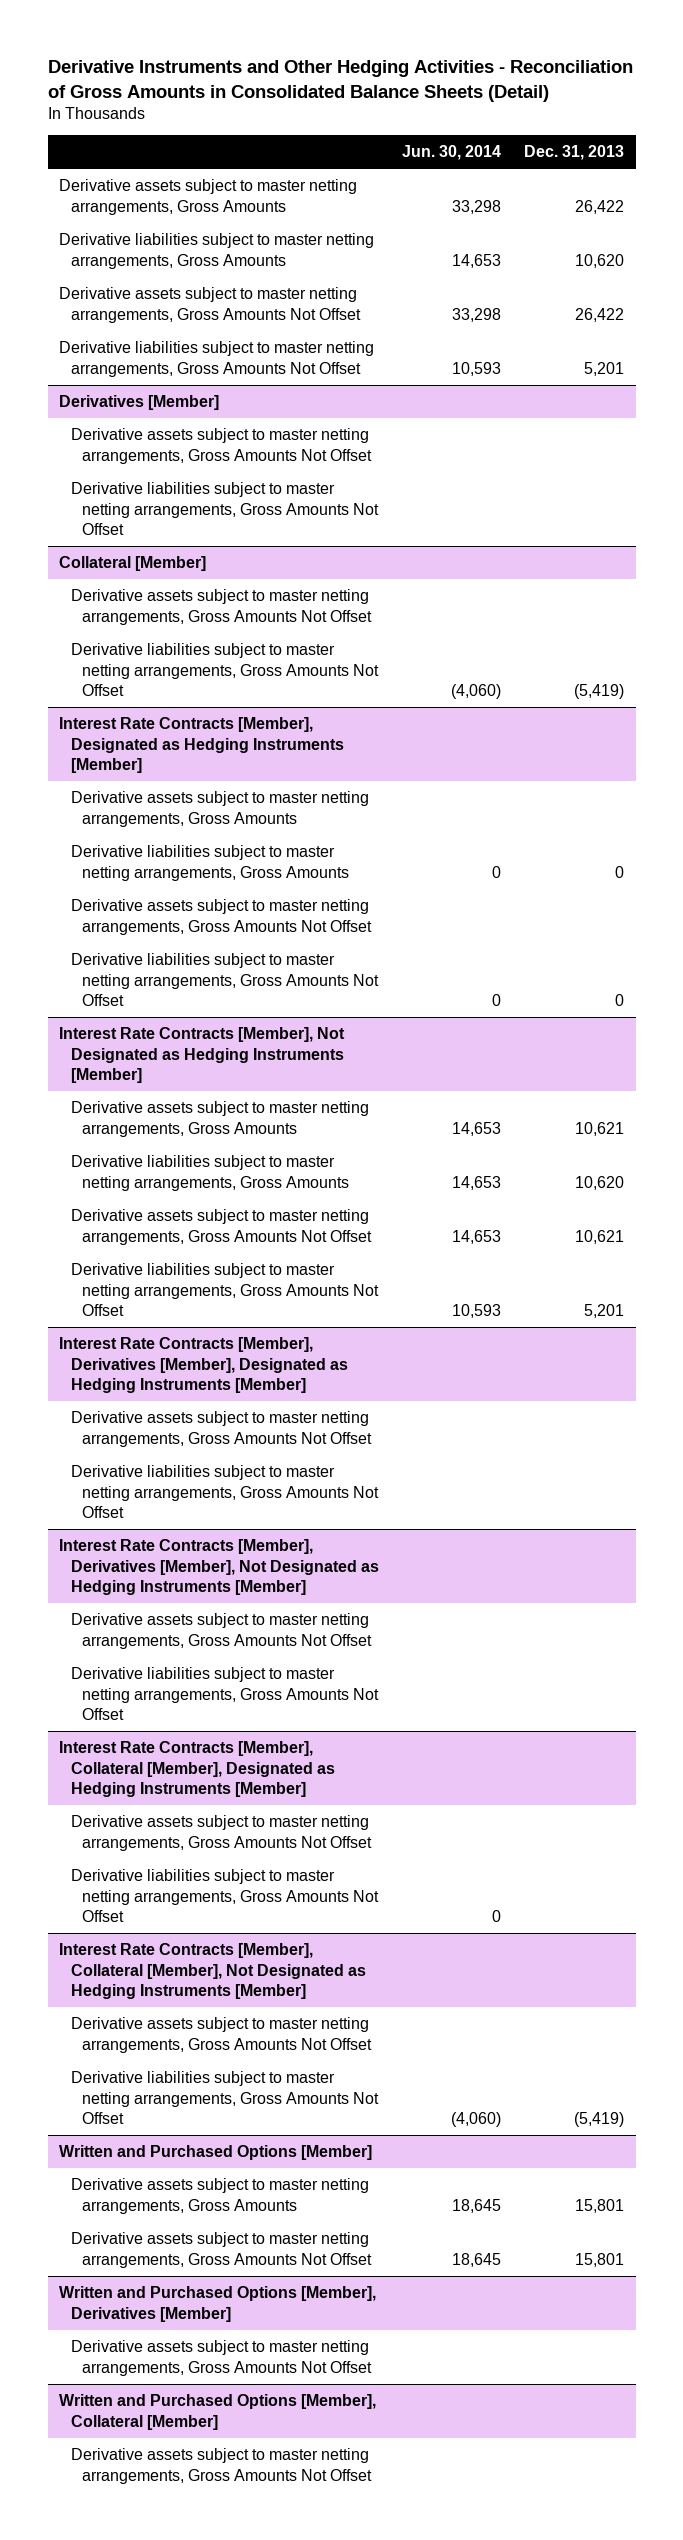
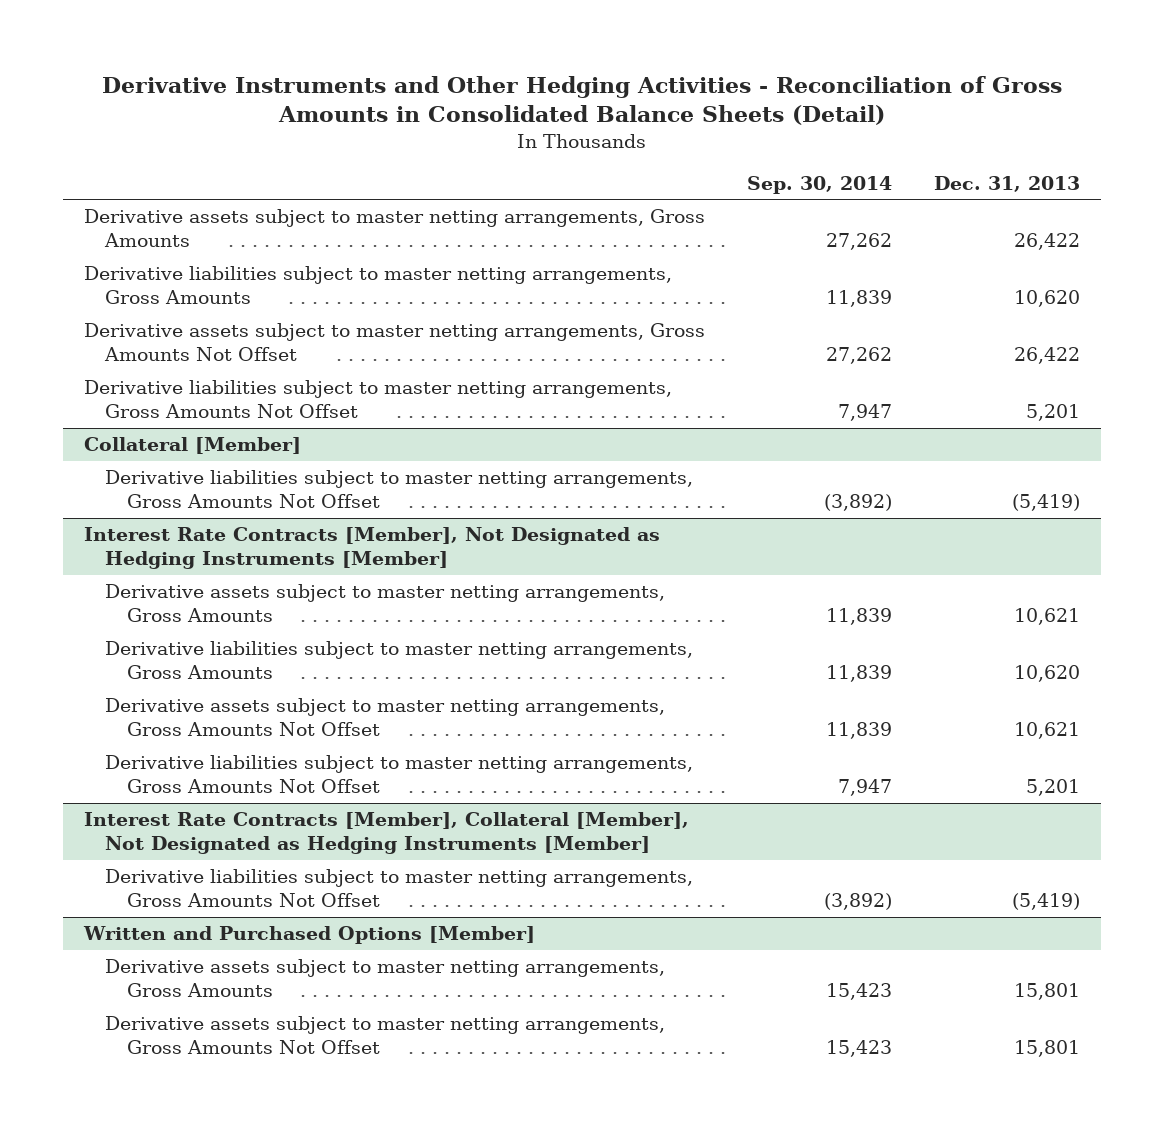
- | Jun. 30, 2014 | Dec. 31, 2013
+ | Sep. 30, 2014 | Dec. 31, 2013
- Derivatives [Member]
- Derivative assets subject to master netting arrangements, Gross Amounts Not Offset
- Derivative liabilities subject to master netting arrangements, Gross Amounts Not Offset
@ Collateral [Member]
- Derivative assets subject to master netting arrangements, Gross Amounts Not Offset
- Interest Rate Contracts [Member], Designated as Hedging Instruments [Member]
- Derivative assets subject to master netting arrangements, Gross Amounts
- Derivative liabilities subject to master netting arrangements, Gross Amounts | 0 | 0
- Derivative assets subject to master netting arrangements, Gross Amounts Not Offset
- Derivative liabilities subject to master netting arrangements, Gross Amounts Not Offset | 0 | 0
- Interest Rate Contracts [Member], Derivatives [Member], Designated as Hedging Instruments [Member]
- Derivative assets subject to master netting arrangements, Gross Amounts Not Offset
- Derivative liabilities subject to master netting arrangements, Gross Amounts Not Offset
- Interest Rate Contracts [Member], Derivatives [Member], Not Designated as Hedging Instruments [Member]
- Derivative assets subject to master netting arrangements, Gross Amounts Not Offset
- Derivative liabilities subject to master netting arrangements, Gross Amounts Not Offset
- Interest Rate Contracts [Member], Collateral [Member], Designated as Hedging Instruments [Member]
- Derivative assets subject to master netting arrangements, Gross Amounts Not Offset
- Derivative liabilities subject to master netting arrangements, Gross Amounts Not Offset | 0 |
@ Interest Rate Contracts [Member], Collateral [Member], Not Designated as Hedging Instruments [Member]
- Derivative assets subject to master netting arrangements, Gross Amounts Not Offset
- Written and Purchased Options [Member], Derivatives [Member]
- Derivative assets subject to master netting arrangements, Gross Amounts Not Offset
- Written and Purchased Options [Member], Collateral [Member]
- Derivative assets subject to master netting arrangements, Gross Amounts Not Offset

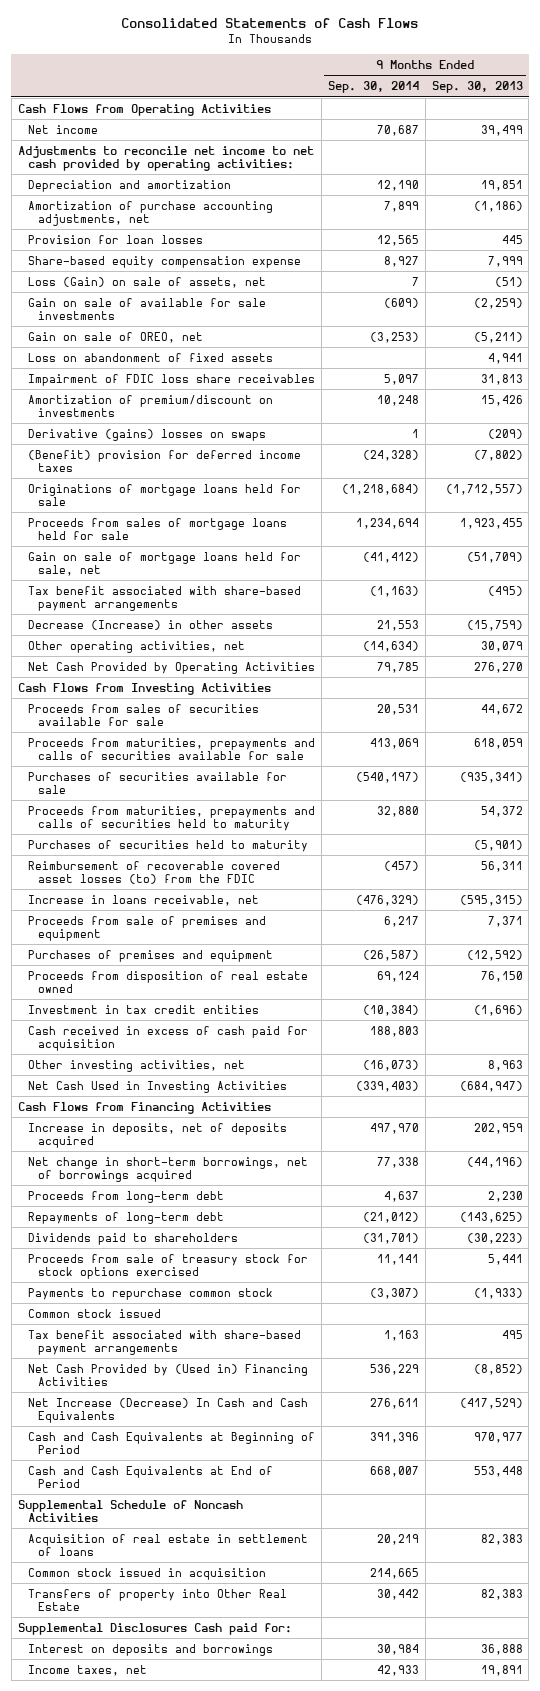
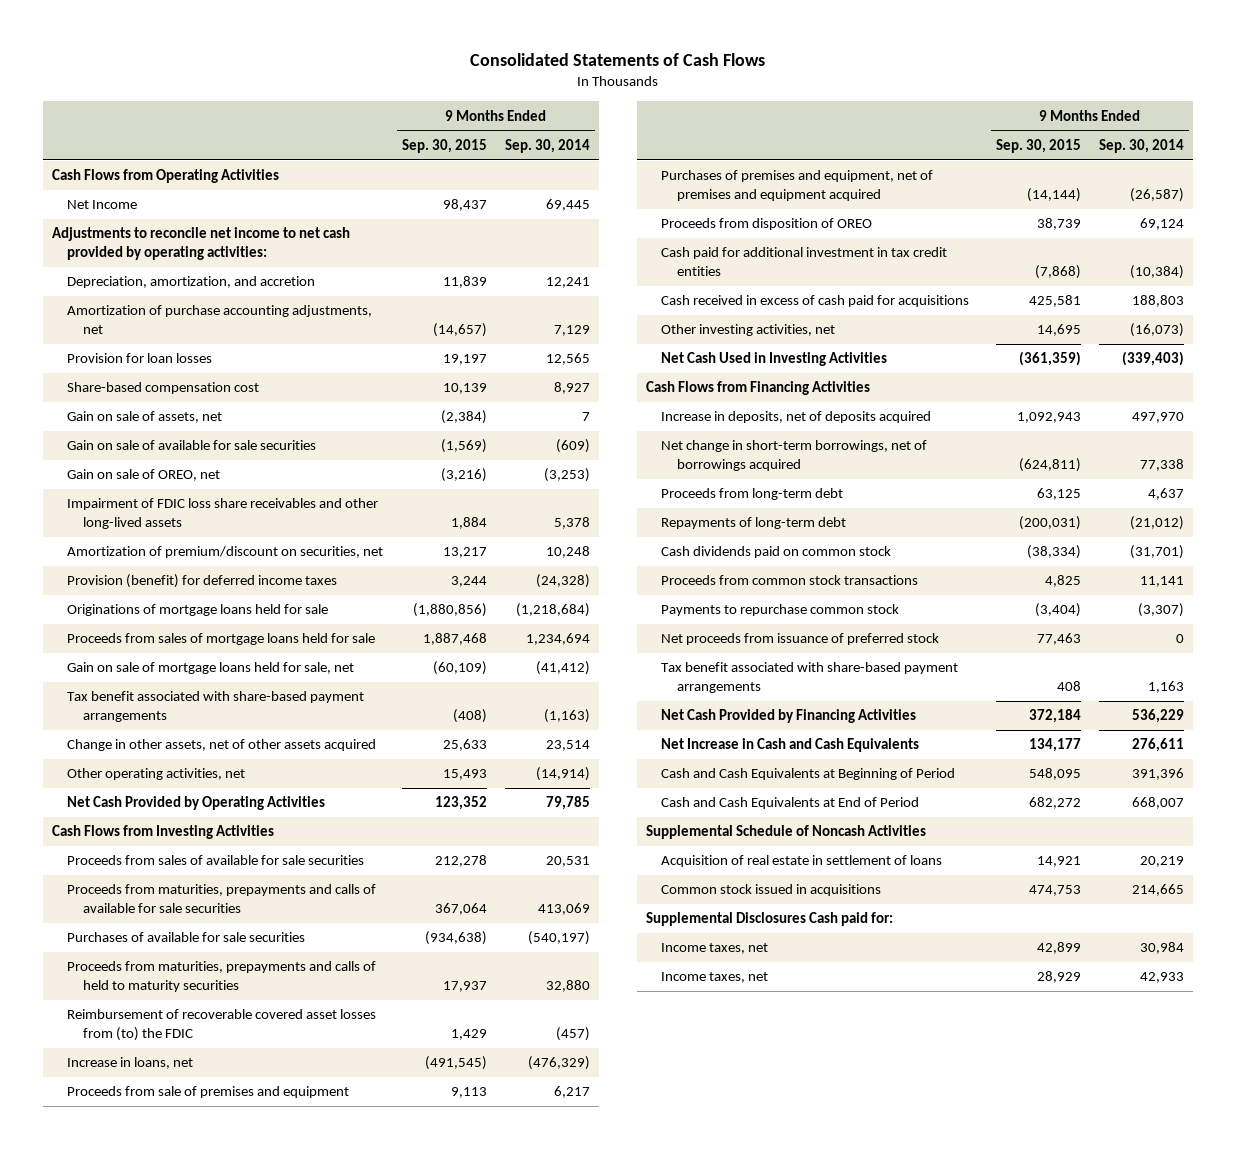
- | 9 Months Ended Sep. 30, 2014 | 9 Months Ended Sep. 30, 2013
+ | 9 Months Ended Sep. 30, 2015 | 9 Months Ended Sep. 30, 2014
- Net income | 70,687 | 39,499
+ Net Income | 98,437 | 69,445
- Depreciation and amortization | 12,190 | 19,851
- Amortization of purchase accounting adjustments, net | 7,899 | (1,186)
+ Depreciation, amortization, and accretion | 11,839 | 12,241
+ Amortization of purchase accounting adjustments, net | (14,657) | 7,129
- Share-based equity compensation expense | 8,927 | 7,999
- Loss (Gain) on sale of assets, net | 7 | (51)
- Gain on sale of available for sale investments | (609) | (2,259)
+ Share-based compensation cost | 10,139 | 8,927
+ Gain on sale of assets, net | (2,384) | 7
+ Gain on sale of available for sale securities | (1,569) | (609)
- Loss on abandonment of fixed assets | | 4,941
- Impairment of FDIC loss share receivables | 5,097 | 31,813
- Amortization of premium/discount on investments | 10,248 | 15,426
- Derivative (gains) losses on swaps | 1 | (209)
- (Benefit) provision for deferred income taxes | (24,328) | (7,802)
+ Impairment of FDIC loss share receivables and other long-lived assets | 1,884 | 5,378
+ Amortization of premium/discount on securities, net | 13,217 | 10,248
+ Provision (benefit) for deferred income taxes | 3,244 | (24,328)
- Decrease (Increase) in other assets | 21,553 | (15,759)
- Other operating activities, net | (14,634) | 30,079
+ Change in other assets, net of other assets acquired | 25,633 | 23,514
+ Other operating activities, net | 15,493 | (14,914)
- Proceeds from sales of securities available for sale | 20,531 | 44,672
- Proceeds from maturities, prepayments and calls of securities available for sale | 413,069 | 618,059
- Purchases of securities available for sale | (540,197) | (935,341)
- Proceeds from maturities, prepayments and calls of securities held to maturity | 32,880 | 54,372
- Purchases of securities held to maturity | | (5,901)
- Reimbursement of recoverable covered asset losses (to) from the FDIC | (457) | 56,311
- Increase in loans receivable, net | (476,329) | (595,315)
+ Proceeds from sales of available for sale securities | 212,278 | 20,531
+ Proceeds from maturities, prepayments and calls of available for sale securities | 367,064 | 413,069
+ Purchases of available for sale securities | (934,638) | (540,197)
+ Proceeds from maturities, prepayments and calls of held to maturity securities | 17,937 | 32,880
+ Reimbursement of recoverable covered asset losses from (to) the FDIC | 1,429 | (457)
+ Increase in loans, net | (491,545) | (476,329)
- Purchases of premises and equipment | (26,587) | (12,592)
- Proceeds from disposition of real estate owned | 69,124 | 76,150
- Investment in tax credit entities | (10,384) | (1,696)
- Cash received in excess of cash paid for acquisition | 188,803 |
+ Purchases of premises and equipment, net of premises and equipment acquired | (14,144) | (26,587)
+ Proceeds from disposition of OREO | 38,739 | 69,124
+ Cash paid for additional investment in tax credit entities | (7,868) | (10,384)
+ Cash received in excess of cash paid for acquisitions | 425,581 | 188,803
- Dividends paid to shareholders | (31,701) | (30,223)
- Proceeds from sale of treasury stock for stock options exercised | 11,141 | 5,441
+ Cash dividends paid on common stock | (38,334) | (31,701)
+ Proceeds from common stock transactions | 4,825 | 11,141
- Common stock issued
+ Net proceeds from issuance of preferred stock | 77,463 | 0
- Net Cash Provided by (Used in) Financing Activities | 536,229 | (8,852)
- Net Increase (Decrease) In Cash and Cash Equivalents | 276,611 | (417,529)
+ Net Cash Provided by Financing Activities | 372,184 | 536,229
+ Net Increase in Cash and Cash Equivalents | 134,177 | 276,611
- Common stock issued in acquisition | 214,665 |
- Transfers of property into Other Real Estate | 30,442 | 82,383
+ Common stock issued in acquisitions | 474,753 | 214,665
- Interest on deposits and borrowings | 30,984 | 36,888
+ Income taxes, net | 42,899 | 30,984

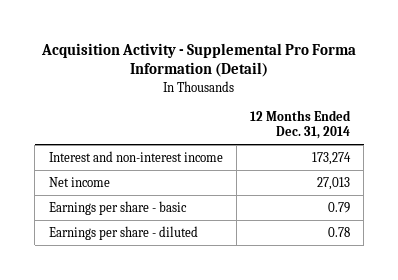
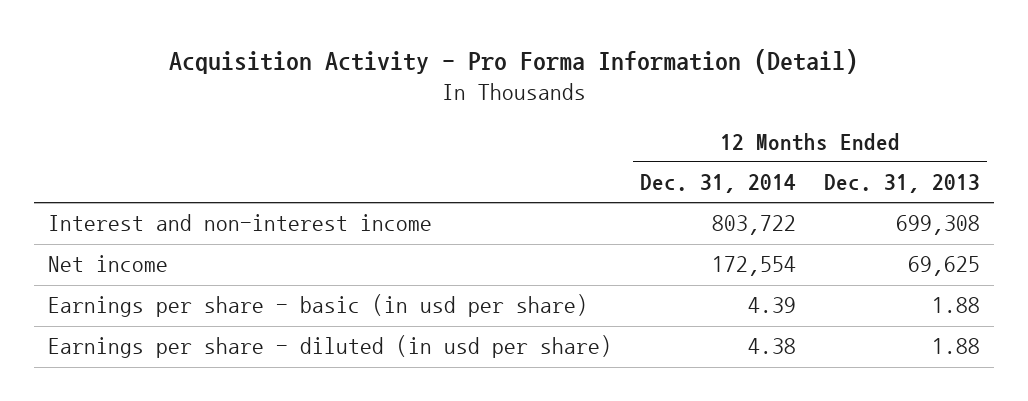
- Acquisition Activity - Supplemental Pro Forma Information (Detail)
+ Acquisition Activity - Pro Forma Information (Detail)
- | 12 Months Ended Dec. 31, 2014
+ | 12 Months Ended Dec. 31, 2014 | 12 Months Ended Dec. 31, 2013
- Interest and non-interest income | 173,274
- Net income | 27,013
- Earnings per share - basic | 0.79
- Earnings per share - diluted | 0.78
+ Interest and non-interest income | 803,722 | 699,308
+ Net income | 172,554 | 69,625
+ Earnings per share - basic (in usd per share) | 4.39 | 1.88
+ Earnings per share - diluted (in usd per share) | 4.38 | 1.88

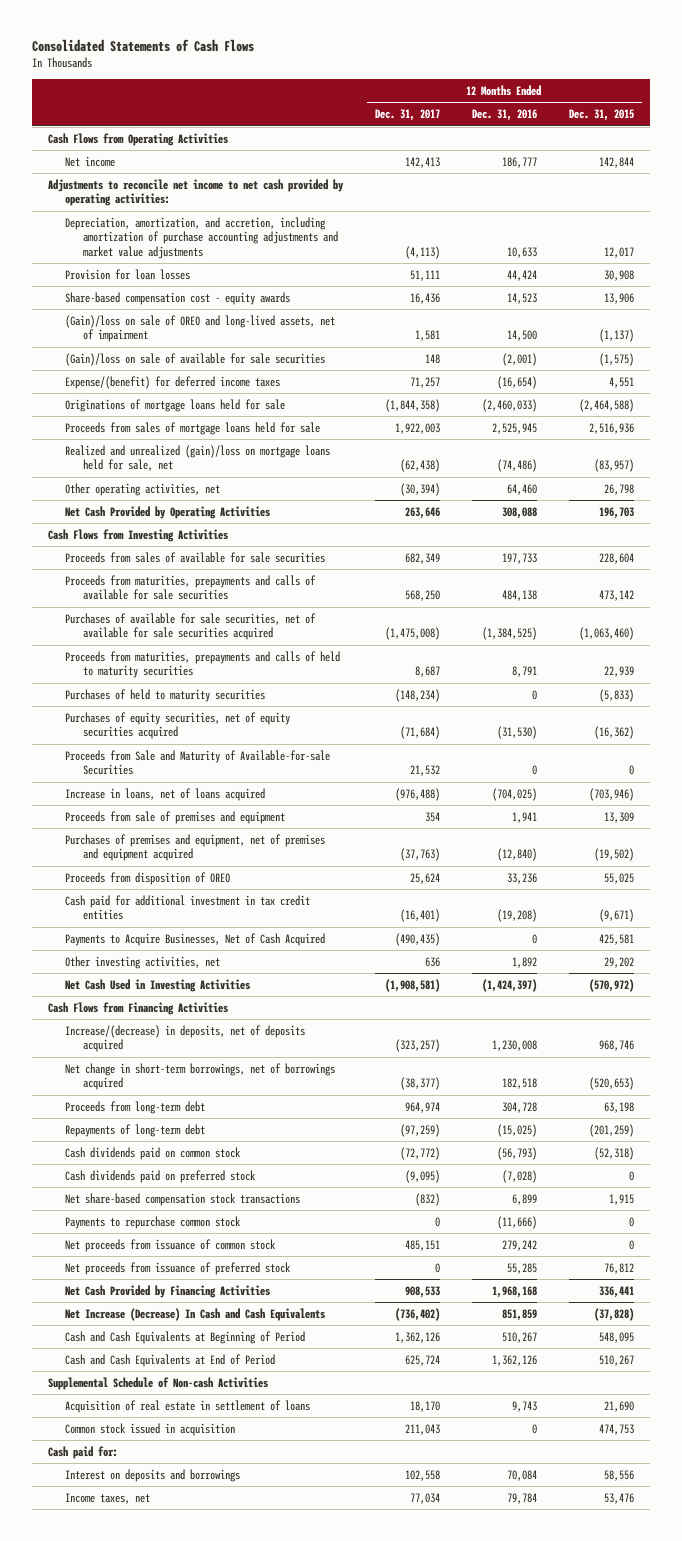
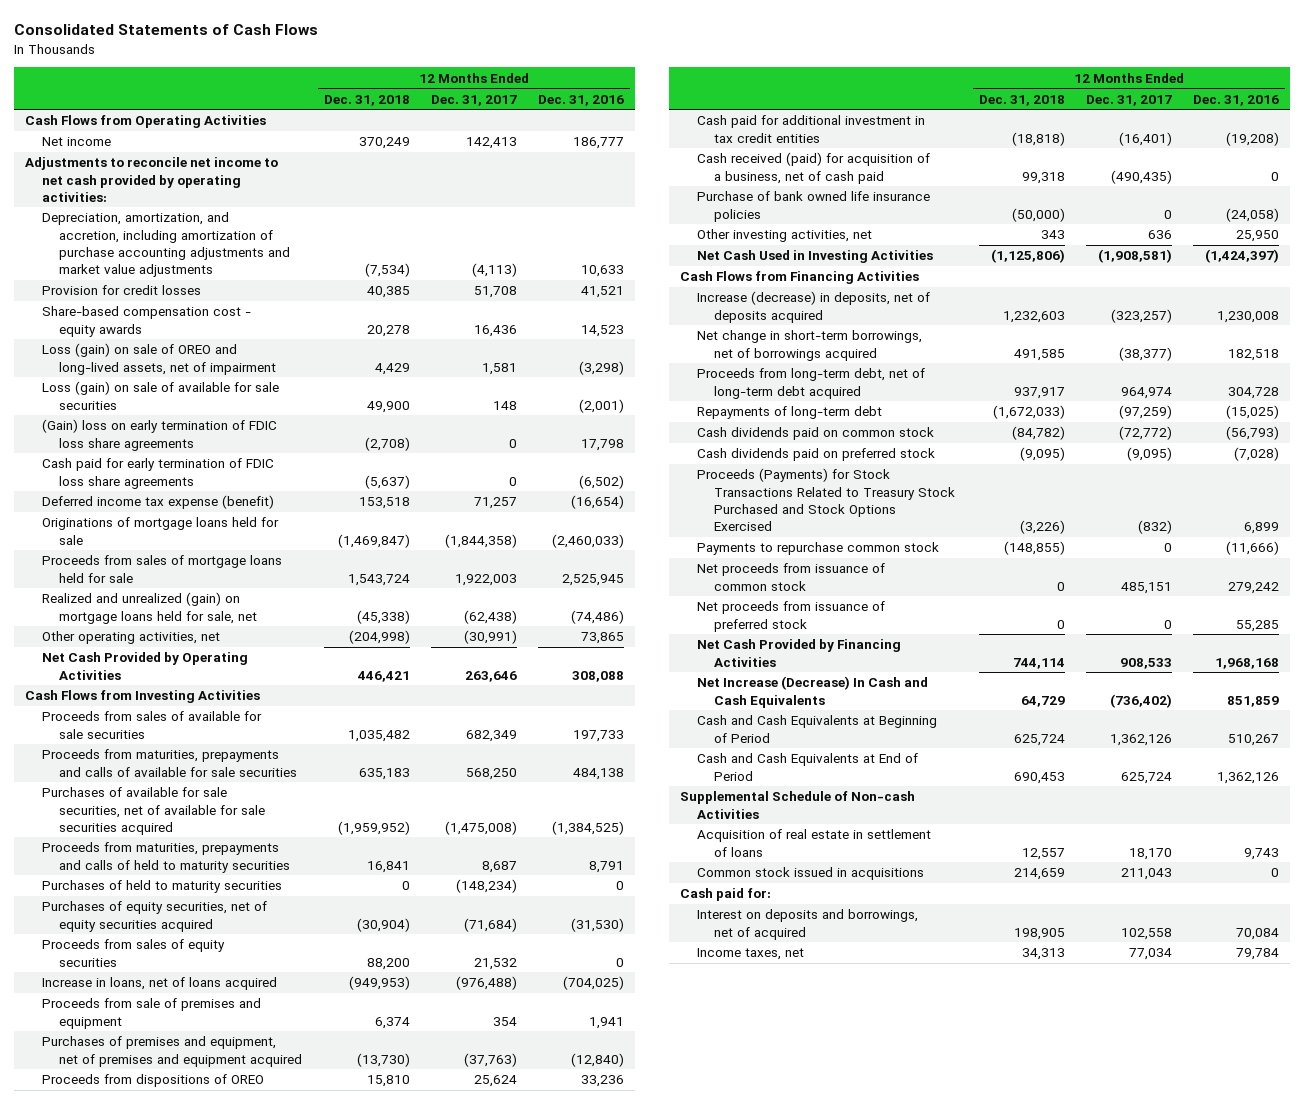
- | 12 Months Ended Dec. 31, 2017 | 12 Months Ended Dec. 31, 2016 | 12 Months Ended Dec. 31, 2015
+ | 12 Months Ended Dec. 31, 2018 | 12 Months Ended Dec. 31, 2017 | 12 Months Ended Dec. 31, 2016
- Provision for loan losses | 51,111 | 44,424 | 30,908
+ Provision for credit losses | 40,385 | 51,708 | 41,521
- (Gain)/loss on sale of OREO and long-lived assets, net of impairment | 1,581 | 14,500 | (1,137)
- (Gain)/loss on sale of available for sale securities | 148 | (2,001) | (1,575)
- Expense/(benefit) for deferred income taxes | 71,257 | (16,654) | 4,551
+ Loss (gain) on sale of OREO and long-lived assets, net of impairment | 4,429 | 1,581 | (3,298)
+ Loss (gain) on sale of available for sale securities | 49,900 | 148 | (2,001)
+ (Gain) loss on early termination of FDIC loss share agreements | (2,708) | 0 | 17,798
+ Cash paid for early termination of FDIC loss share agreements | (5,637) | 0 | (6,502)
+ Deferred income tax expense (benefit) | 153,518 | 71,257 | (16,654)
- Realized and unrealized (gain)/loss on mortgage loans held for sale, net | (62,438) | (74,486) | (83,957)
- Other operating activities, net | (30,394) | 64,460 | 26,798
+ Realized and unrealized (gain) on mortgage loans held for sale, net | (45,338) | (62,438) | (74,486)
+ Other operating activities, net | (204,998) | (30,991) | 73,865
- Proceeds from Sale and Maturity of Available-for-sale Securities | 21,532 | 0 | 0
+ Proceeds from sales of equity securities | 88,200 | 21,532 | 0
- Proceeds from disposition of OREO | 25,624 | 33,236 | 55,025
+ Proceeds from dispositions of OREO | 15,810 | 25,624 | 33,236
- Payments to Acquire Businesses, Net of Cash Acquired | (490,435) | 0 | 425,581
- Other investing activities, net | 636 | 1,892 | 29,202
+ Cash received (paid) for acquisition of a business, net of cash paid | 99,318 | (490,435) | 0
+ Purchase of bank owned life insurance policies | (50,000) | 0 | (24,058)
+ Other investing activities, net | 343 | 636 | 25,950
- Increase/(decrease) in deposits, net of deposits acquired | (323,257) | 1,230,008 | 968,746
+ Increase (decrease) in deposits, net of deposits acquired | 1,232,603 | (323,257) | 1,230,008
- Proceeds from long-term debt | 964,974 | 304,728 | 63,198
+ Proceeds from long-term debt, net of long-term debt acquired | 937,917 | 964,974 | 304,728
- Net share-based compensation stock transactions | (832) | 6,899 | 1,915
+ Proceeds (Payments) for Stock Transactions Related to Treasury Stock Purchased and Stock Options Exercised | (3,226) | (832) | 6,899
- Common stock issued in acquisition | 211,043 | 0 | 474,753
+ Common stock issued in acquisitions | 214,659 | 211,043 | 0
- Interest on deposits and borrowings | 102,558 | 70,084 | 58,556
+ Interest on deposits and borrowings, net of acquired | 198,905 | 102,558 | 70,084

